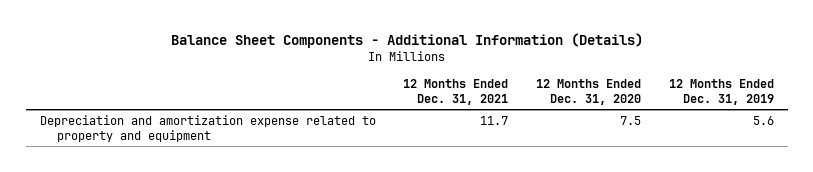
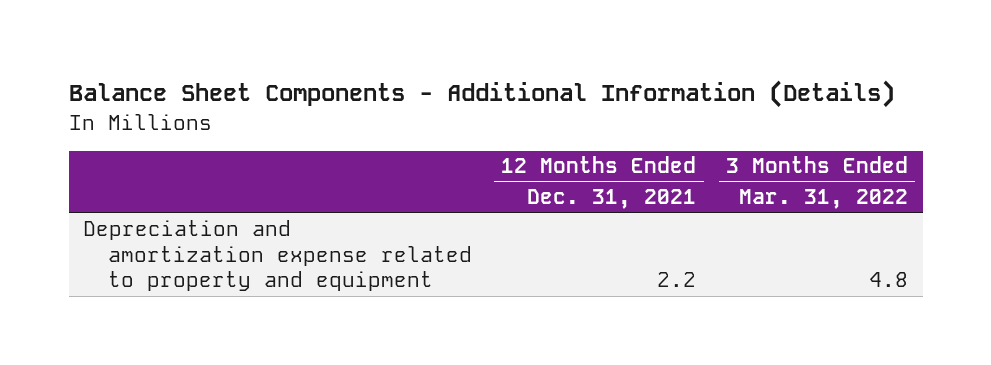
- | 12 Months Ended Dec. 31, 2021 | 12 Months Ended Dec. 31, 2020 | 12 Months Ended Dec. 31, 2019
+ | 12 Months Ended Dec. 31, 2021 | 3 Months Ended Mar. 31, 2022
- Depreciation and amortization expense related to property and equipment | 11.7 | 7.5 | 5.6
+ Depreciation and amortization expense related to property and equipment | 2.2 | 4.8

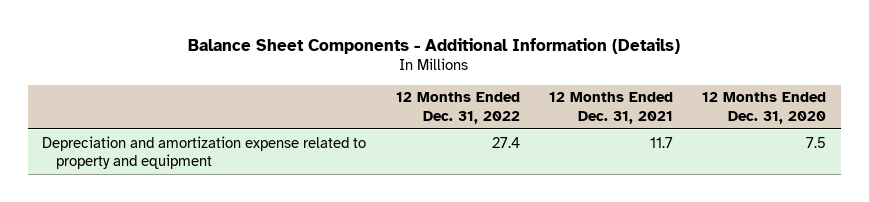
- | 12 Months Ended Dec. 31, 2021 | 3 Months Ended Mar. 31, 2022
+ | 12 Months Ended Dec. 31, 2022 | 12 Months Ended Dec. 31, 2021 | 12 Months Ended Dec. 31, 2020
- Depreciation and amortization expense related to property and equipment | 2.2 | 4.8
+ Depreciation and amortization expense related to property and equipment | 27.4 | 11.7 | 7.5

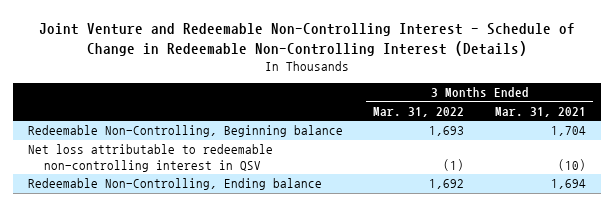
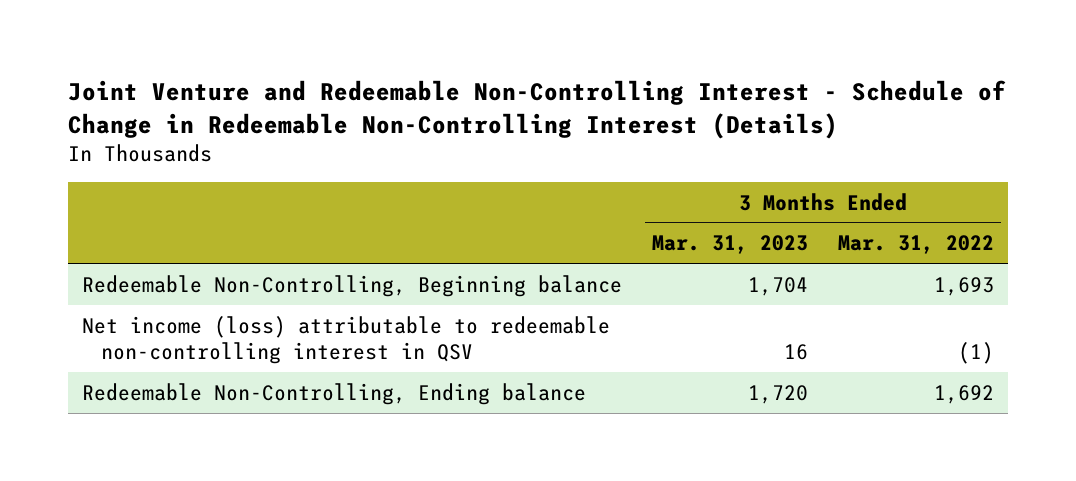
- | 3 Months Ended Mar. 31, 2022 | 3 Months Ended Mar. 31, 2021
+ | 3 Months Ended Mar. 31, 2023 | 3 Months Ended Mar. 31, 2022
- Net loss attributable to redeemable non-controlling interest in QSV | (1) | (10)
+ Net income (loss) attributable to redeemable non-controlling interest in QSV | 16 | (1)

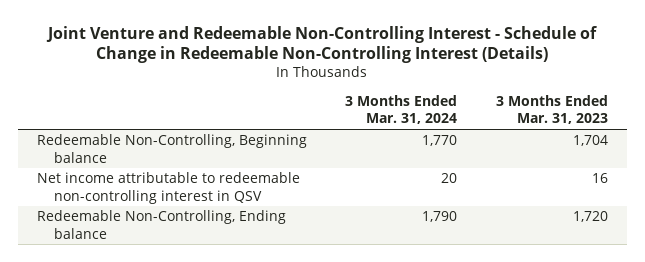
- | 3 Months Ended Mar. 31, 2023 | 3 Months Ended Mar. 31, 2022
+ | 3 Months Ended Mar. 31, 2024 | 3 Months Ended Mar. 31, 2023
- Net income (loss) attributable to redeemable non-controlling interest in QSV | 16 | (1)
+ Net income attributable to redeemable non-controlling interest in QSV | 20 | 16

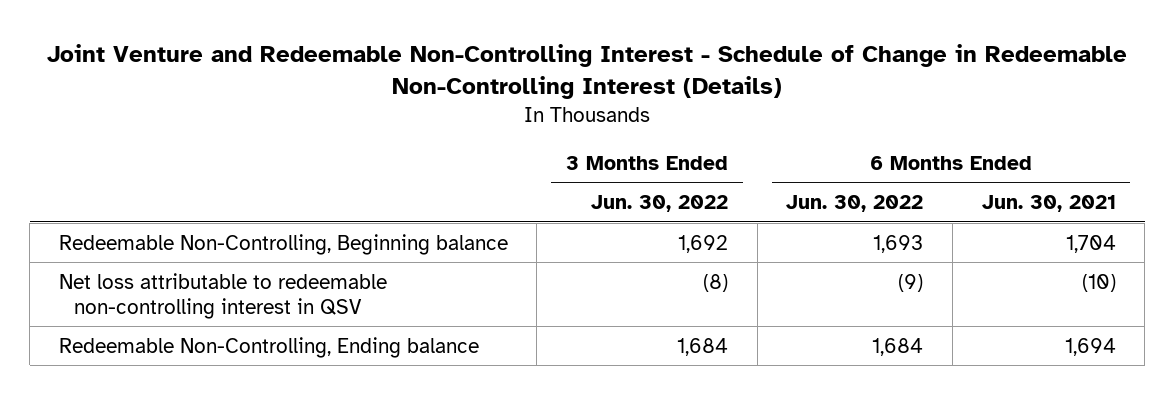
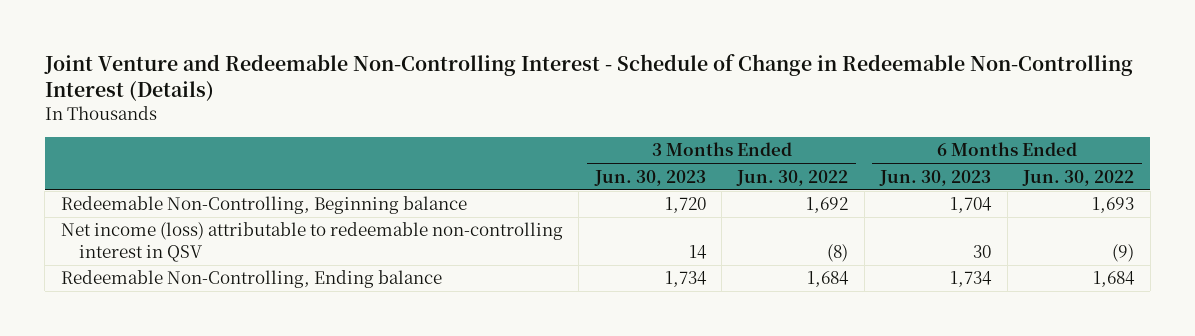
- | 3 Months Ended Jun. 30, 2022 | 6 Months Ended Jun. 30, 2022 | 6 Months Ended Jun. 30, 2021
+ | 3 Months Ended Jun. 30, 2023 | 3 Months Ended Jun. 30, 2022 | 6 Months Ended Jun. 30, 2023 | 6 Months Ended Jun. 30, 2022
- Net loss attributable to redeemable non-controlling interest in QSV | (8) | (9) | (10)
+ Net income (loss) attributable to redeemable non-controlling interest in QSV | 14 | (8) | 30 | (9)

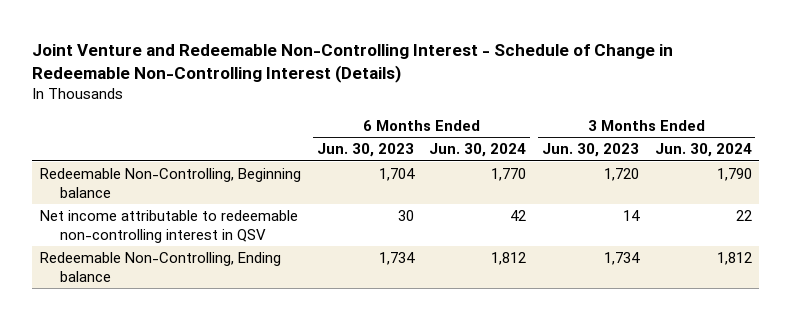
- | 3 Months Ended Jun. 30, 2023 | 3 Months Ended Jun. 30, 2022 | 6 Months Ended Jun. 30, 2023 | 6 Months Ended Jun. 30, 2022
+ | 6 Months Ended Jun. 30, 2023 | 6 Months Ended Jun. 30, 2024 | 3 Months Ended Jun. 30, 2023 | 3 Months Ended Jun. 30, 2024
- Net income (loss) attributable to redeemable non-controlling interest in QSV | 14 | (8) | 30 | (9)
+ Net income attributable to redeemable non-controlling interest in QSV | 30 | 42 | 14 | 22

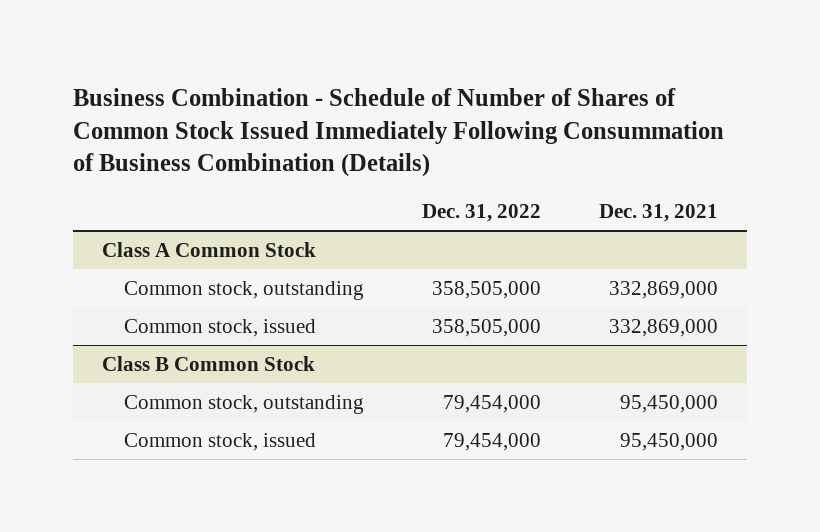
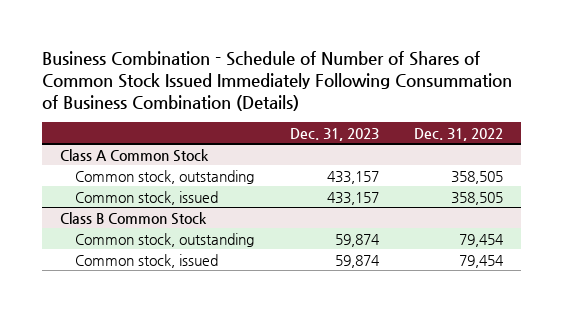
- | Dec. 31, 2022 | Dec. 31, 2021
+ | Dec. 31, 2023 | Dec. 31, 2022
@ Class A Common Stock
- Common stock, outstanding | 358,505,000 | 332,869,000
- Common stock, issued | 358,505,000 | 332,869,000
+ Common stock, outstanding | 433,157 | 358,505
+ Common stock, issued | 433,157 | 358,505
@ Class B Common Stock
- Common stock, outstanding | 79,454,000 | 95,450,000
- Common stock, issued | 79,454,000 | 95,450,000
+ Common stock, outstanding | 59,874 | 79,454
+ Common stock, issued | 59,874 | 79,454

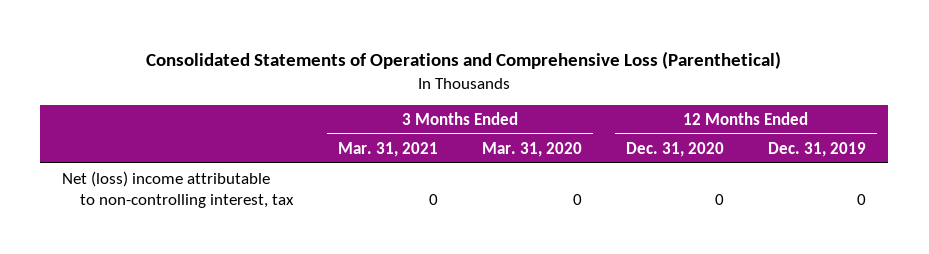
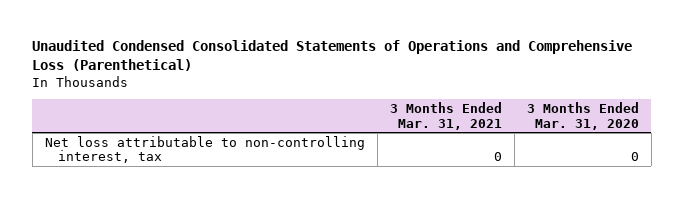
- Consolidated Statements of Operations and Comprehensive Loss (Parenthetical)
+ Unaudited Condensed Consolidated Statements of Operations and Comprehensive Loss (Parenthetical)
- | 3 Months Ended Mar. 31, 2021 | 3 Months Ended Mar. 31, 2020 | 12 Months Ended Dec. 31, 2020 | 12 Months Ended Dec. 31, 2019
+ | 3 Months Ended Mar. 31, 2021 | 3 Months Ended Mar. 31, 2020
- Net (loss) income attributable to non-controlling interest, tax | 0 | 0 | 0 | 0
+ Net loss attributable to non-controlling interest, tax | 0 | 0

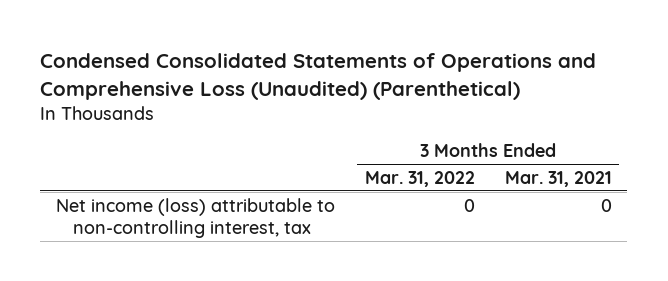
- Unaudited Condensed Consolidated Statements of Operations and Comprehensive Loss (Parenthetical)
+ Condensed Consolidated Statements of Operations and Comprehensive Loss (Unaudited) (Parenthetical)
- | 3 Months Ended Mar. 31, 2021 | 3 Months Ended Mar. 31, 2020
+ | 3 Months Ended Mar. 31, 2022 | 3 Months Ended Mar. 31, 2021
- Net loss attributable to non-controlling interest, tax | 0 | 0
+ Net income (loss) attributable to non-controlling interest, tax | 0 | 0

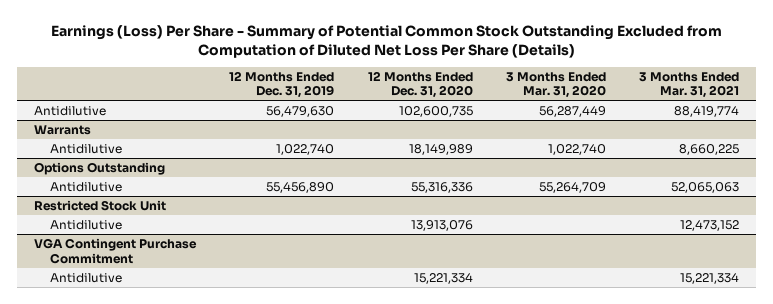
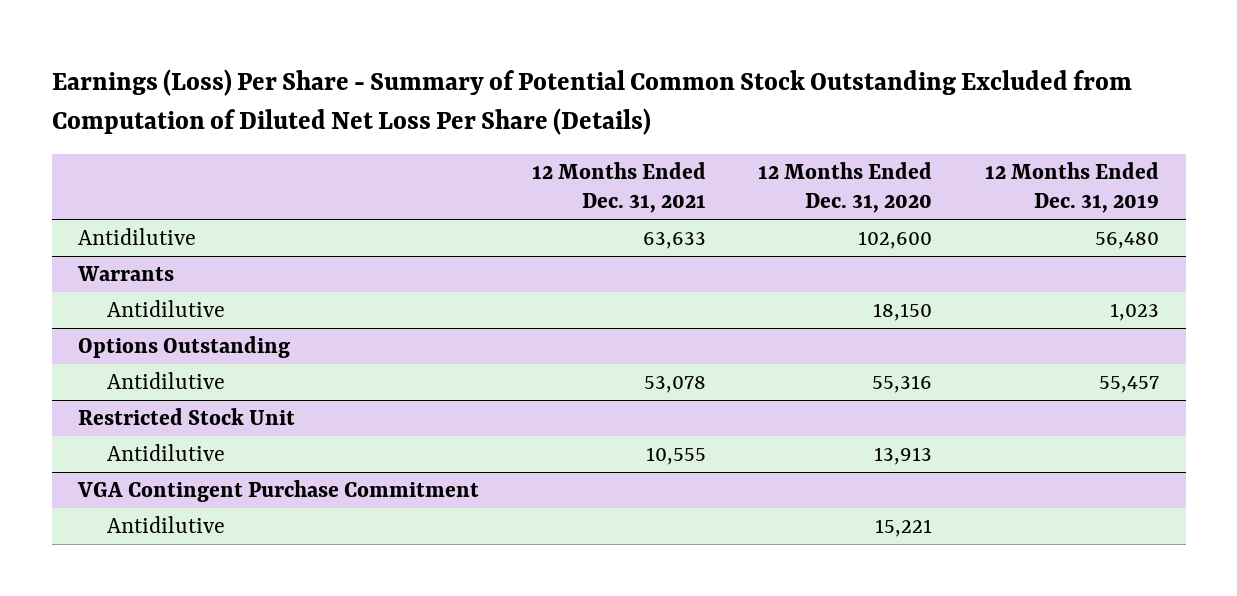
- | 12 Months Ended Dec. 31, 2019 | 12 Months Ended Dec. 31, 2020 | 3 Months Ended Mar. 31, 2020 | 3 Months Ended Mar. 31, 2021
+ | 12 Months Ended Dec. 31, 2021 | 12 Months Ended Dec. 31, 2020 | 12 Months Ended Dec. 31, 2019
- Antidilutive | 56,479,630 | 102,600,735 | 56,287,449 | 88,419,774
+ Antidilutive | 63,633 | 102,600 | 56,480
@ Warrants
- Antidilutive | 1,022,740 | 18,149,989 | 1,022,740 | 8,660,225
+ Antidilutive | | 18,150 | 1,023
@ Options Outstanding
- Antidilutive | 55,456,890 | 55,316,336 | 55,264,709 | 52,065,063
+ Antidilutive | 53,078 | 55,316 | 55,457
@ Restricted Stock Unit
- Antidilutive | | 13,913,076 | | 12,473,152
+ Antidilutive | 10,555 | 13,913 |
@ VGA Contingent Purchase Commitment
- Antidilutive | | 15,221,334 | | 15,221,334
+ Antidilutive | | 15,221 |

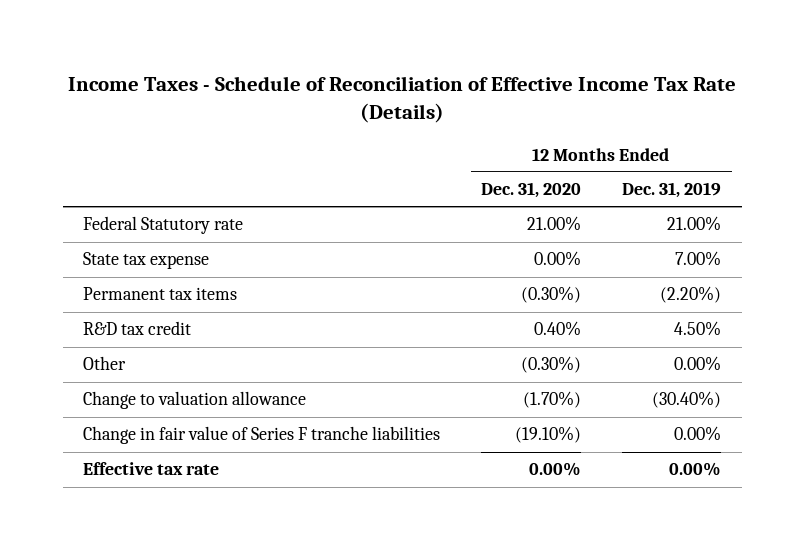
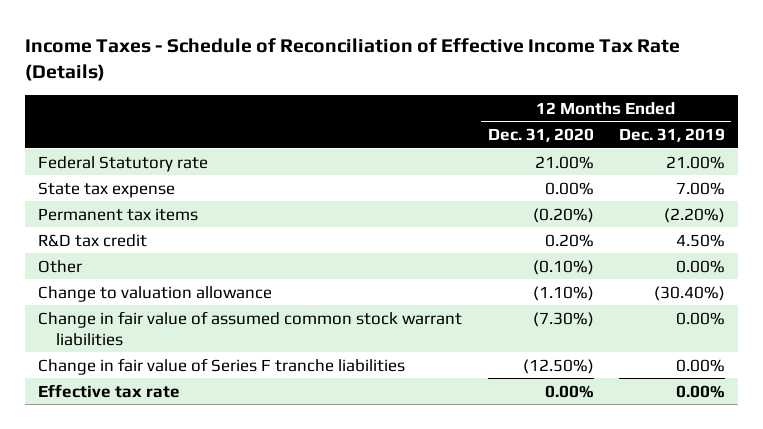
- Permanent tax items | (0.30%) | (2.20%)
- R&D tax credit | 0.40% | 4.50%
- Other | (0.30%) | 0.00%
- Change to valuation allowance | (1.70%) | (30.40%)
- Change in fair value of Series F tranche liabilities | (19.10%) | 0.00%
+ Permanent tax items | (0.20%) | (2.20%)
+ R&D tax credit | 0.20% | 4.50%
+ Other | (0.10%) | 0.00%
+ Change to valuation allowance | (1.10%) | (30.40%)
+ Change in fair value of assumed common stock warrant liabilities | (7.30%) | 0.00%
+ Change in fair value of Series F tranche liabilities | (12.50%) | 0.00%

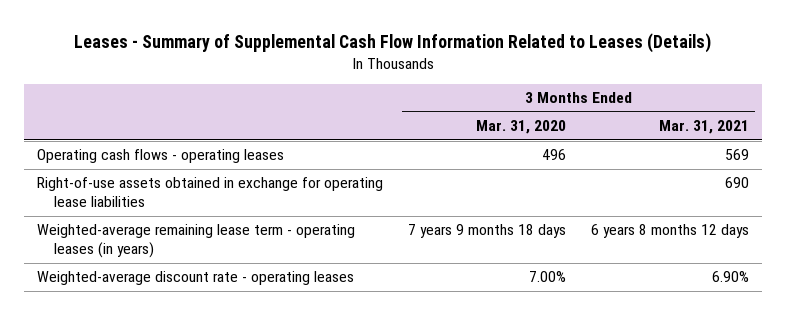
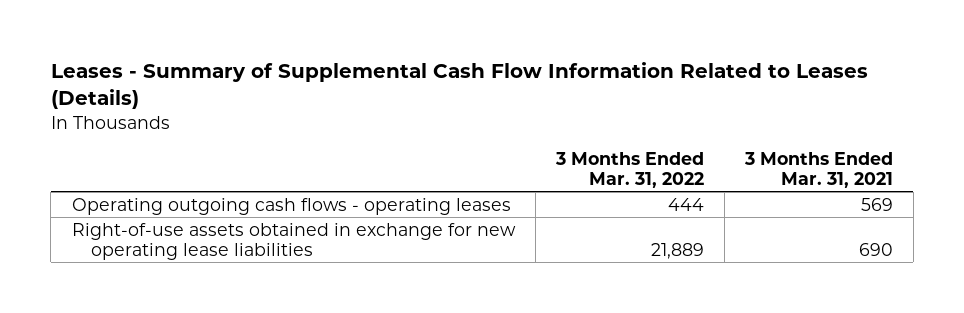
- | 3 Months Ended Mar. 31, 2020 | 3 Months Ended Mar. 31, 2021
+ | 3 Months Ended Mar. 31, 2022 | 3 Months Ended Mar. 31, 2021
- Operating cash flows - operating leases | 496 | 569
- Right-of-use assets obtained in exchange for operating lease liabilities | | 690
- Weighted-average remaining lease term - operating leases (in years) | 7 years 9 months 18 days | 6 years 8 months 12 days
- Weighted-average discount rate - operating leases | 7.00% | 6.90%
+ Operating outgoing cash flows - operating leases | 444 | 569
+ Right-of-use assets obtained in exchange for new operating lease liabilities | 21,889 | 690

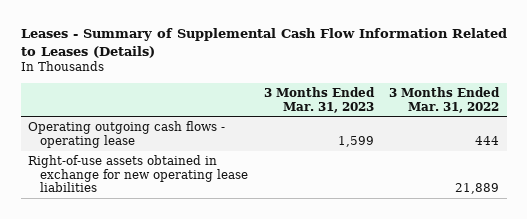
- | 3 Months Ended Mar. 31, 2022 | 3 Months Ended Mar. 31, 2021
+ | 3 Months Ended Mar. 31, 2023 | 3 Months Ended Mar. 31, 2022
- Operating outgoing cash flows - operating leases | 444 | 569
+ Operating outgoing cash flows - operating lease | 1,599 | 444

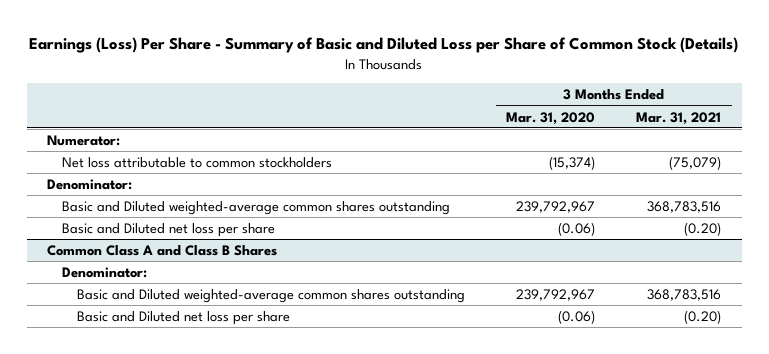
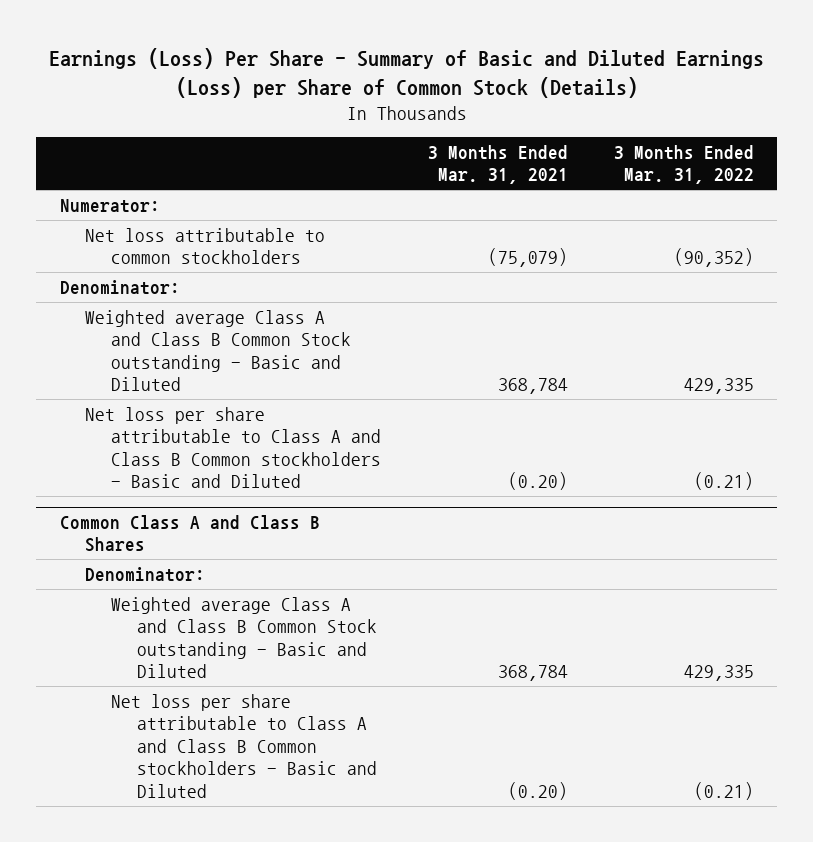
- Earnings (Loss) Per Share - Summary of Basic and Diluted Loss per Share of Common Stock (Details)
+ Earnings (Loss) Per Share - Summary of Basic and Diluted Earnings (Loss) per Share of Common Stock (Details)
- | 3 Months Ended Mar. 31, 2020 | 3 Months Ended Mar. 31, 2021
+ | 3 Months Ended Mar. 31, 2021 | 3 Months Ended Mar. 31, 2022
- Basic and Diluted weighted-average common shares outstanding | 239,792,967 | 368,783,516
- Basic and Diluted net loss per share | (0.06) | (0.20)
+ Weighted average Class A and Class B Common Stock outstanding - Basic and Diluted | 368,784 | 429,335
+ Net loss per share attributable to Class A and Class B Common stockholders - Basic and Diluted | (0.20) | (0.21)
@ Common Class A and Class B Shares
- Basic and Diluted weighted-average common shares outstanding | 239,792,967 | 368,783,516
- Basic and Diluted net loss per share | (0.06) | (0.20)
+ Weighted average Class A and Class B Common Stock outstanding - Basic and Diluted | 368,784 | 429,335
+ Net loss per share attributable to Class A and Class B Common stockholders - Basic and Diluted | (0.20) | (0.21)

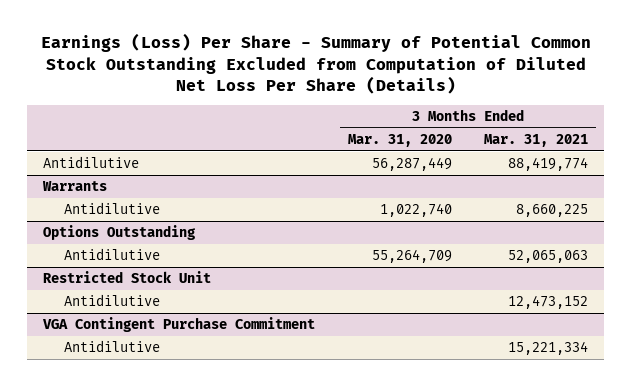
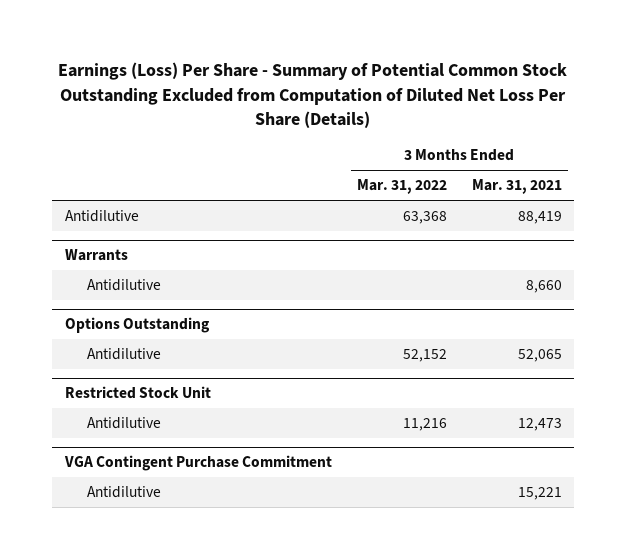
- | 3 Months Ended Mar. 31, 2020 | 3 Months Ended Mar. 31, 2021
+ | 3 Months Ended Mar. 31, 2022 | 3 Months Ended Mar. 31, 2021
- Antidilutive | 56,287,449 | 88,419,774
+ Antidilutive | 63,368 | 88,419
@ Warrants
- Antidilutive | 1,022,740 | 8,660,225
+ Antidilutive | | 8,660
@ Options Outstanding
- Antidilutive | 55,264,709 | 52,065,063
+ Antidilutive | 52,152 | 52,065
@ Restricted Stock Unit
- Antidilutive | | 12,473,152
+ Antidilutive | 11,216 | 12,473
@ VGA Contingent Purchase Commitment
- Antidilutive | | 15,221,334
+ Antidilutive | | 15,221

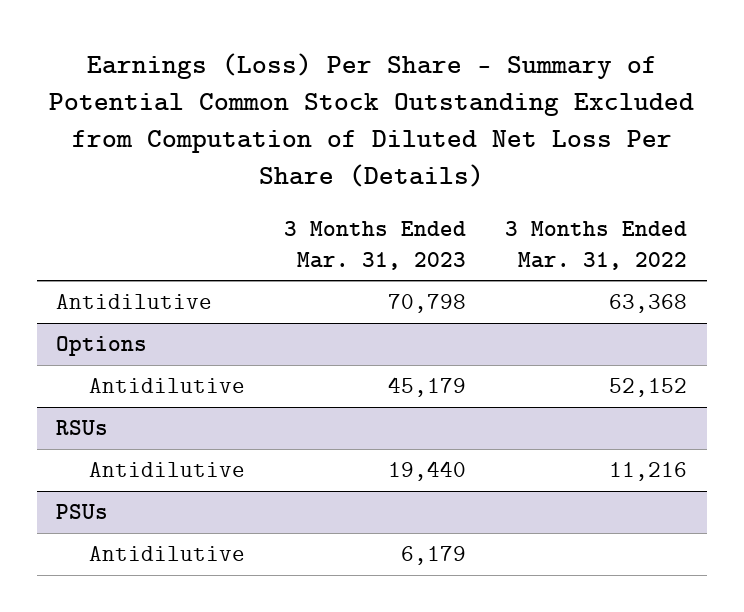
- | 3 Months Ended Mar. 31, 2022 | 3 Months Ended Mar. 31, 2021
+ | 3 Months Ended Mar. 31, 2023 | 3 Months Ended Mar. 31, 2022
- Warrants
- Antidilutive | | 8,660
- Options Outstanding
+ Options
- Restricted Stock Unit
+ RSUs
- VGA Contingent Purchase Commitment
+ PSUs

